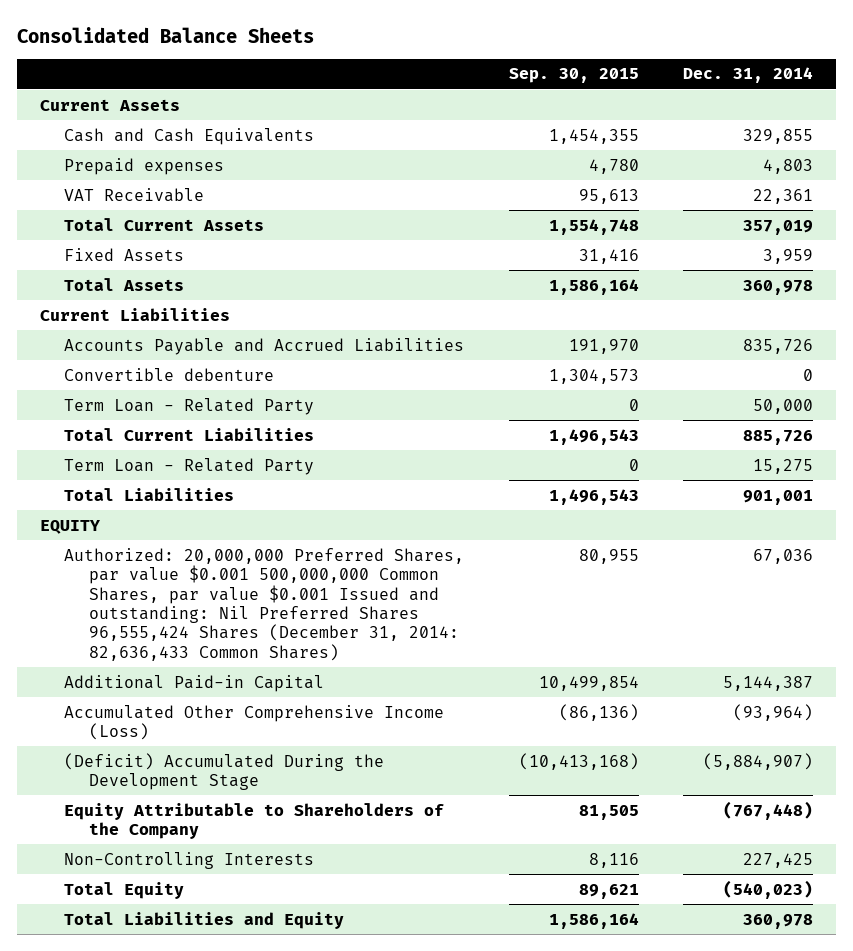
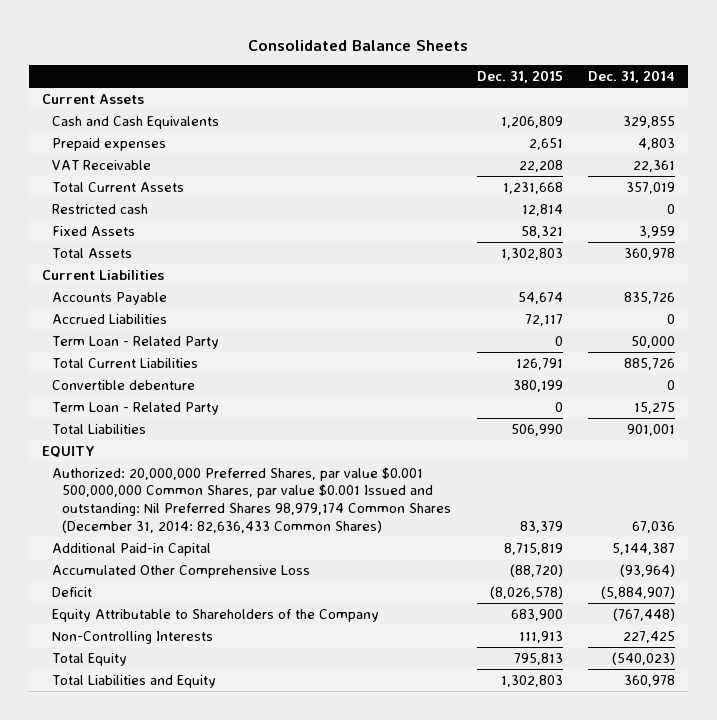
- | Sep. 30, 2015 | Dec. 31, 2014
+ | Dec. 31, 2015 | Dec. 31, 2014
+ Restricted cash | 12,814 | 0
- Accounts Payable and Accrued Liabilities | 191,970 | 835,726
+ Accounts Payable | 54,674 | 835,726
+ Accrued Liabilities | 72,117 | 0
moved down: Convertible debenture | 380,199 | 0
- Authorized: 20,000,000 Preferred Shares, par value $0.001 500,000,000 Common Shares, par value $0.001 Issued and outstanding: Nil Preferred Shares 96,555,424 Shares (December 31, 2014: 82,636,433 Common Shares) | 80,955 | 67,036
+ Authorized: 20,000,000 Preferred Shares, par value $0.001 500,000,000 Common Shares, par value $0.001 Issued and outstanding: Nil Preferred Shares 98,979,174 Common Shares (December 31, 2014: 82,636,433 Common Shares) | 83,379 | 67,036
- Accumulated Other Comprehensive Income (Loss) | (86,136) | (93,964)
- (Deficit) Accumulated During the Development Stage | (10,413,168) | (5,884,907)
+ Accumulated Other Comprehensive Loss | (88,720) | (93,964)
+ Deficit | (8,026,578) | (5,884,907)

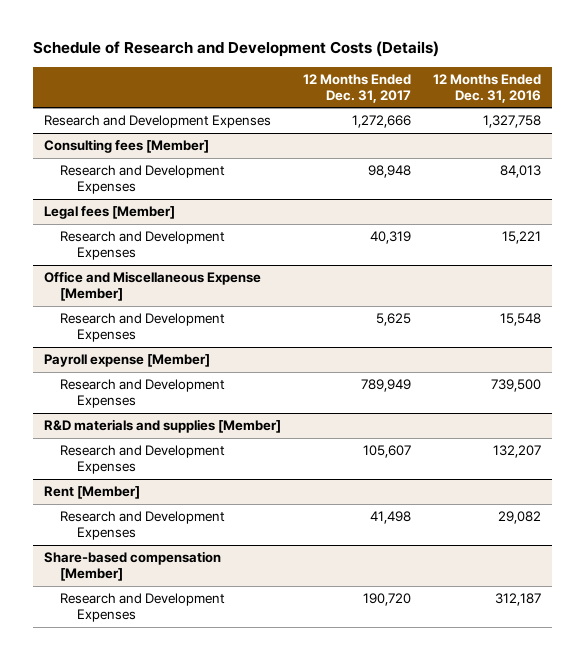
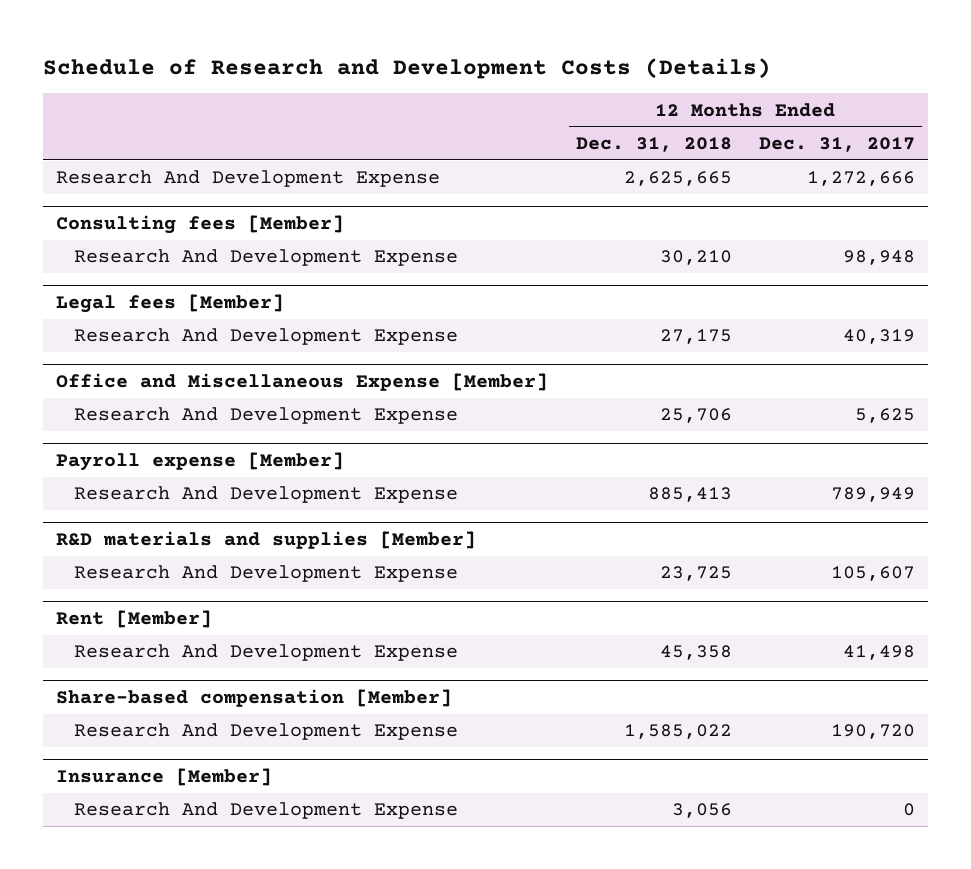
- | 12 Months Ended Dec. 31, 2017 | 12 Months Ended Dec. 31, 2016
+ | 12 Months Ended Dec. 31, 2018 | 12 Months Ended Dec. 31, 2017
- Research and Development Expenses | 1,272,666 | 1,327,758
+ Research And Development Expense | 2,625,665 | 1,272,666
@ Consulting fees [Member]
- Research and Development Expenses | 98,948 | 84,013
+ Research And Development Expense | 30,210 | 98,948
@ Legal fees [Member]
- Research and Development Expenses | 40,319 | 15,221
+ Research And Development Expense | 27,175 | 40,319
@ Office and Miscellaneous Expense [Member]
- Research and Development Expenses | 5,625 | 15,548
+ Research And Development Expense | 25,706 | 5,625
@ Payroll expense [Member]
- Research and Development Expenses | 789,949 | 739,500
+ Research And Development Expense | 885,413 | 789,949
@ R&D materials and supplies [Member]
- Research and Development Expenses | 105,607 | 132,207
+ Research And Development Expense | 23,725 | 105,607
@ Rent [Member]
- Research and Development Expenses | 41,498 | 29,082
+ Research And Development Expense | 45,358 | 41,498
@ Share-based compensation [Member]
- Research and Development Expenses | 190,720 | 312,187
+ Research And Development Expense | 1,585,022 | 190,720
+ Insurance [Member]
+ Research And Development Expense | 3,056 | 0

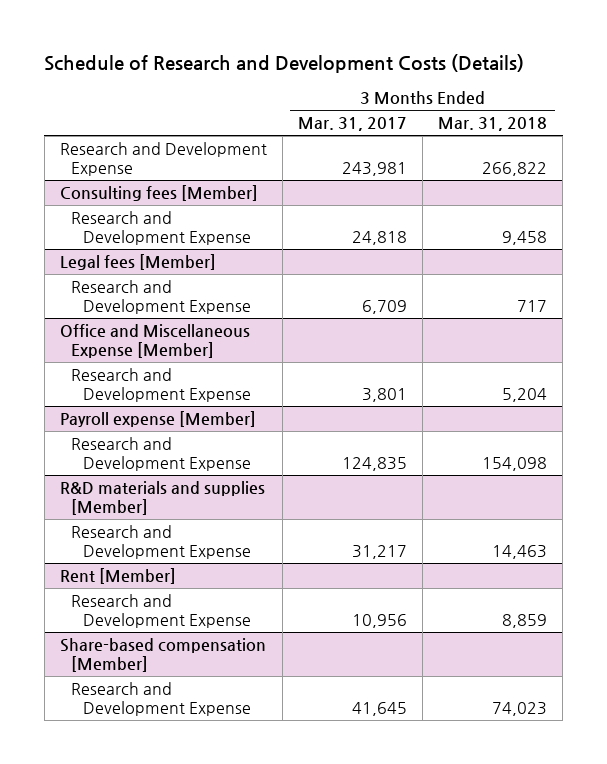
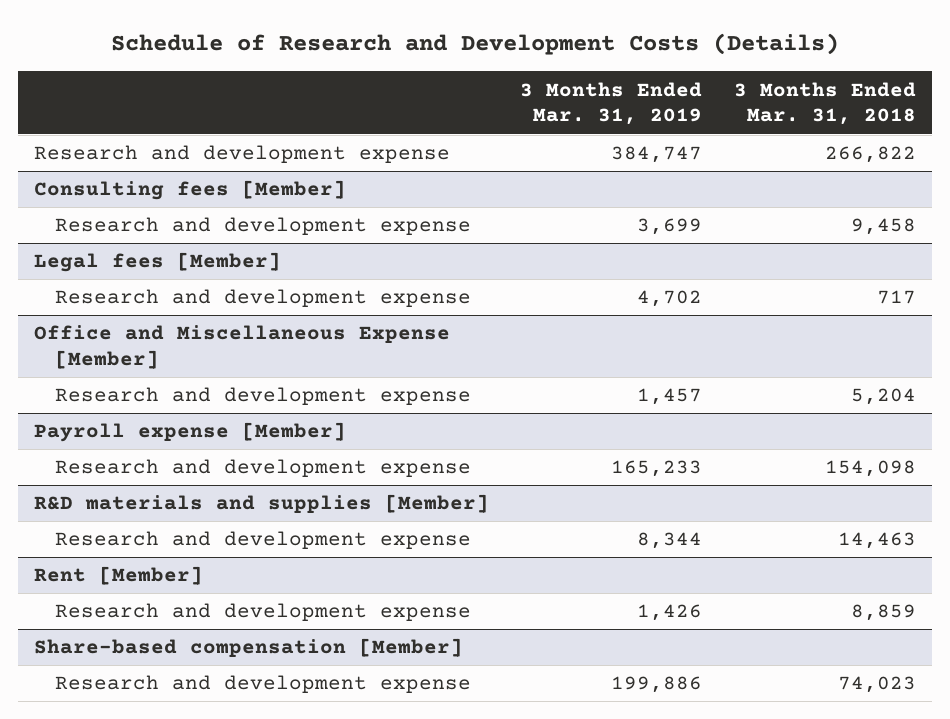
- | 3 Months Ended Mar. 31, 2017 | 3 Months Ended Mar. 31, 2018
+ | 3 Months Ended Mar. 31, 2019 | 3 Months Ended Mar. 31, 2018
- Research and Development Expense | 243,981 | 266,822
+ Research and development expense | 384,747 | 266,822
@ Consulting fees [Member]
- Research and Development Expense | 24,818 | 9,458
+ Research and development expense | 3,699 | 9,458
@ Legal fees [Member]
- Research and Development Expense | 6,709 | 717
+ Research and development expense | 4,702 | 717
@ Office and Miscellaneous Expense [Member]
- Research and Development Expense | 3,801 | 5,204
+ Research and development expense | 1,457 | 5,204
@ Payroll expense [Member]
- Research and Development Expense | 124,835 | 154,098
+ Research and development expense | 165,233 | 154,098
@ R&D materials and supplies [Member]
- Research and Development Expense | 31,217 | 14,463
+ Research and development expense | 8,344 | 14,463
@ Rent [Member]
- Research and Development Expense | 10,956 | 8,859
+ Research and development expense | 1,426 | 8,859
@ Share-based compensation [Member]
- Research and Development Expense | 41,645 | 74,023
+ Research and development expense | 199,886 | 74,023

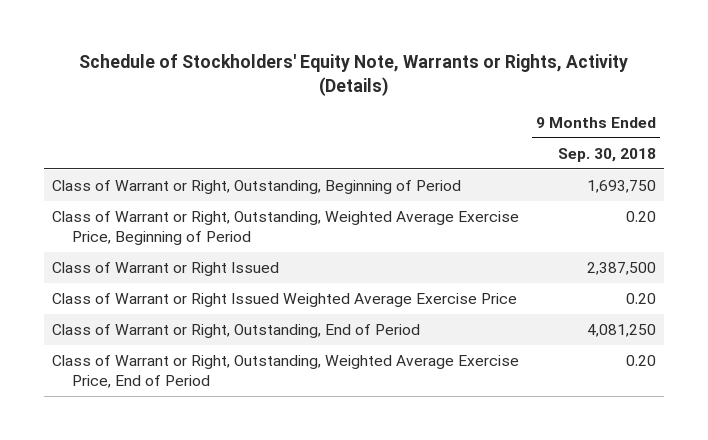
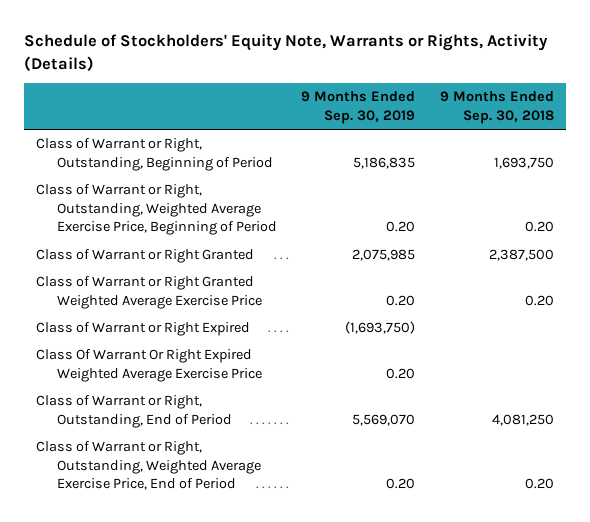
- | 9 Months Ended Sep. 30, 2018
+ | 9 Months Ended Sep. 30, 2019 | 9 Months Ended Sep. 30, 2018
- Class of Warrant or Right Issued | 2,387,500
- Class of Warrant or Right Issued Weighted Average Exercise Price | 0.20
+ Class of Warrant or Right Granted | 2,075,985 | 2,387,500
+ Class of Warrant or Right Granted Weighted Average Exercise Price | 0.20 | 0.20
+ Class of Warrant or Right Expired | (1,693,750) |
+ Class Of Warrant Or Right Expired Weighted Average Exercise Price | 0.20 |

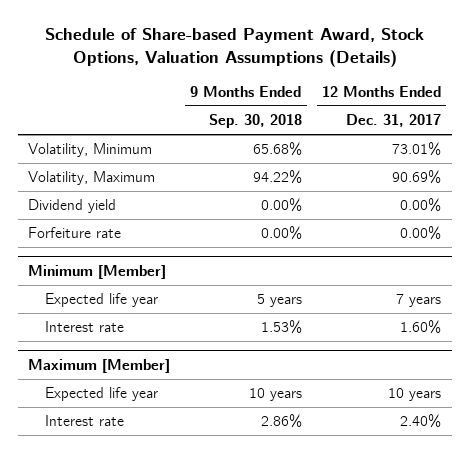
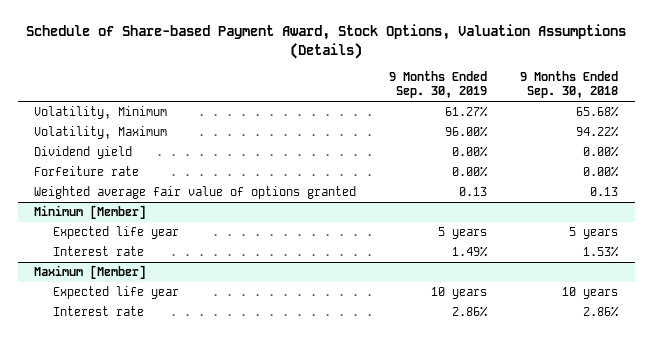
- | 9 Months Ended Sep. 30, 2018 | 12 Months Ended Dec. 31, 2017
+ | 9 Months Ended Sep. 30, 2019 | 9 Months Ended Sep. 30, 2018
+ Weighted average fair value of options granted | 0.13 | 0.13

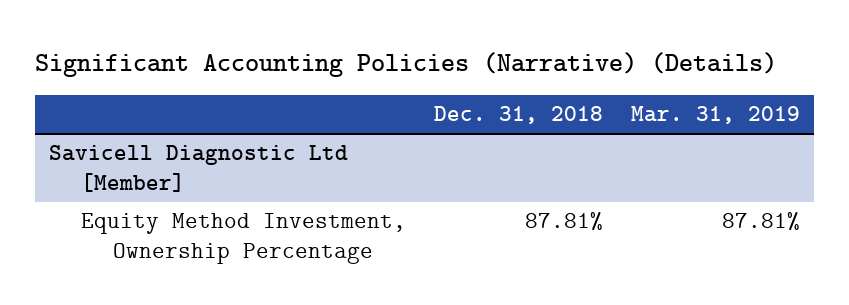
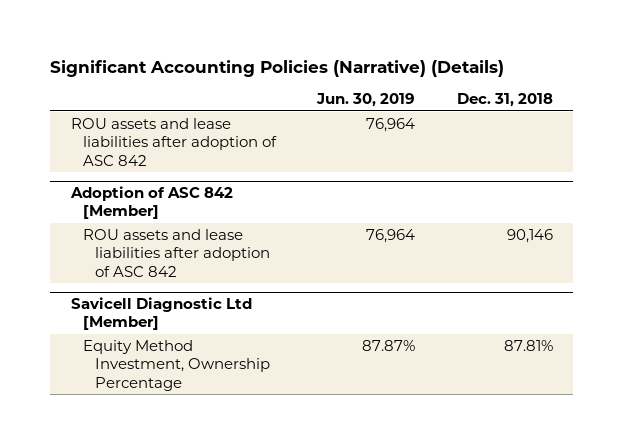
- | Dec. 31, 2018 | Mar. 31, 2019
+ | Jun. 30, 2019 | Dec. 31, 2018
+ ROU assets and lease liabilities after adoption of ASC 842 | 76,964 |
+ Adoption of ASC 842 [Member]
+ ROU assets and lease liabilities after adoption of ASC 842 | 76,964 | 90,146

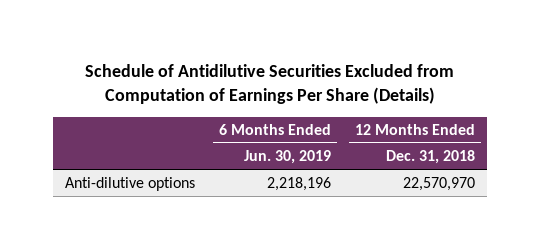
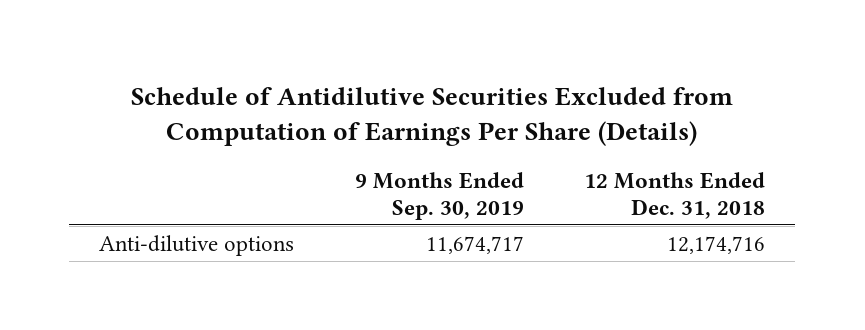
- | 6 Months Ended Jun. 30, 2019 | 12 Months Ended Dec. 31, 2018
+ | 9 Months Ended Sep. 30, 2019 | 12 Months Ended Dec. 31, 2018
- Anti-dilutive options | 2,218,196 | 22,570,970
+ Anti-dilutive options | 11,674,717 | 12,174,716

